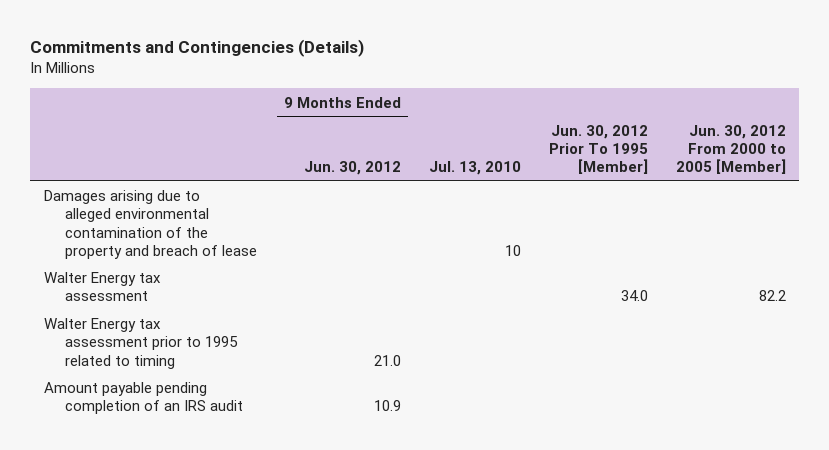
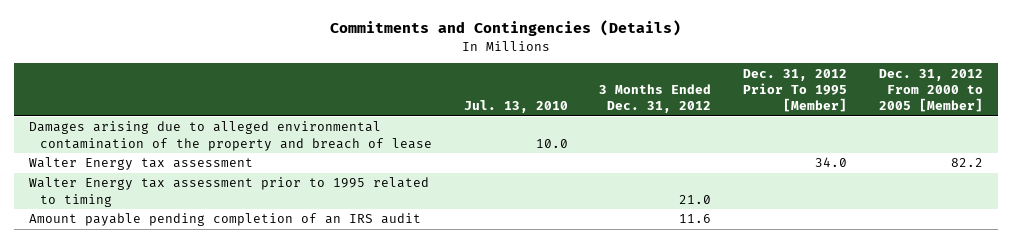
- | 9 Months Ended Jun. 30, 2012 | Jul. 13, 2010 | Jun. 30, 2012 Prior To 1995 [Member] | Jun. 30, 2012 From 2000 to 2005 [Member]
+ | Jul. 13, 2010 | 3 Months Ended Dec. 31, 2012 | Dec. 31, 2012 Prior To 1995 [Member] | Dec. 31, 2012 From 2000 to 2005 [Member]
- Damages arising due to alleged environmental contamination of the property and breach of lease | | 10 | |
+ Damages arising due to alleged environmental contamination of the property and breach of lease | 10.0 | | |

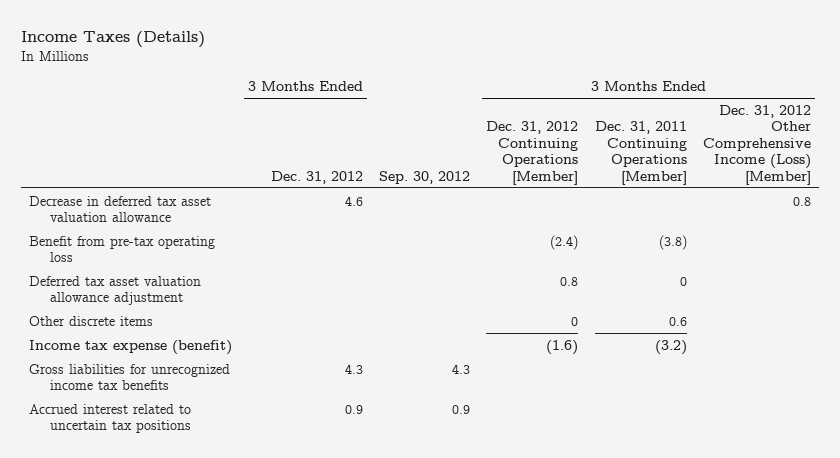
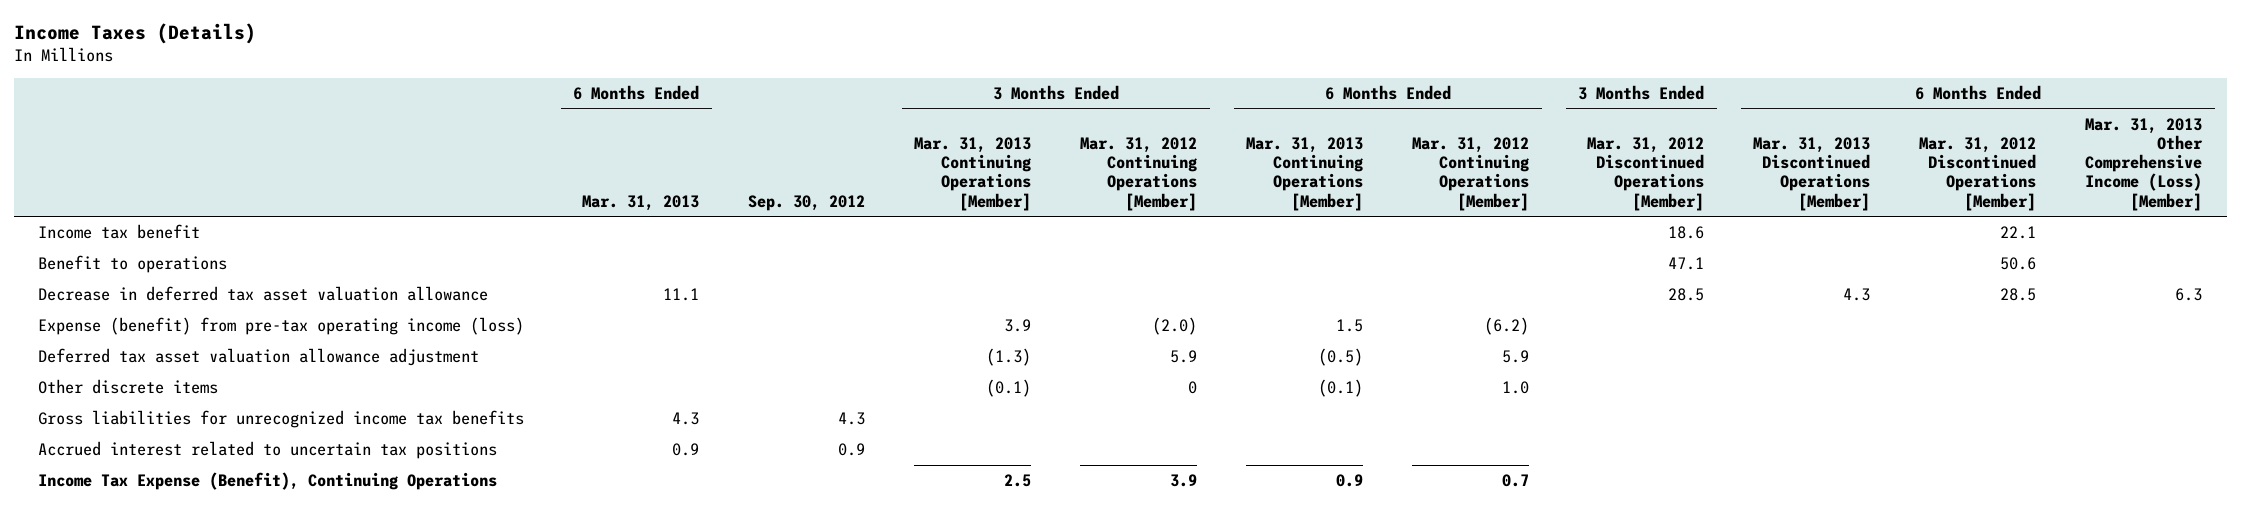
- | 3 Months Ended Dec. 31, 2012 | Sep. 30, 2012 | 3 Months Ended Dec. 31, 2012 Continuing Operations [Member] | 3 Months Ended Dec. 31, 2011 Continuing Operations [Member] | 3 Months Ended Dec. 31, 2012 Other Comprehensive Income (Loss) [Member]
+ | 6 Months Ended Mar. 31, 2013 | Sep. 30, 2012 | 3 Months Ended Mar. 31, 2013 Continuing Operations [Member] | 3 Months Ended Mar. 31, 2012 Continuing Operations [Member] | 6 Months Ended Mar. 31, 2013 Continuing Operations [Member] | 6 Months Ended Mar. 31, 2012 Continuing Operations [Member] | 3 Months Ended Mar. 31, 2012 Discontinued Operations [Member] | 6 Months Ended Mar. 31, 2013 Discontinued Operations [Member] | 6 Months Ended Mar. 31, 2012 Discontinued Operations [Member] | 6 Months Ended Mar. 31, 2013 Other Comprehensive Income (Loss) [Member]
+ Income tax benefit | | | | | | | 18.6 | | 22.1 |
+ Benefit to operations | | | | | | | 47.1 | | 50.6 |
- Benefit from pre-tax operating loss | | | (2.4) | (3.8) |
+ Expense (benefit) from pre-tax operating income (loss) | | | 3.9 | (2.0) | 1.5 | (6.2) | | | |
- Income tax expense (benefit) | | | (1.6) | (3.2) |
+ Income Tax Expense (Benefit), Continuing Operations | | | 2.5 | 3.9 | 0.9 | 0.7 | | | |

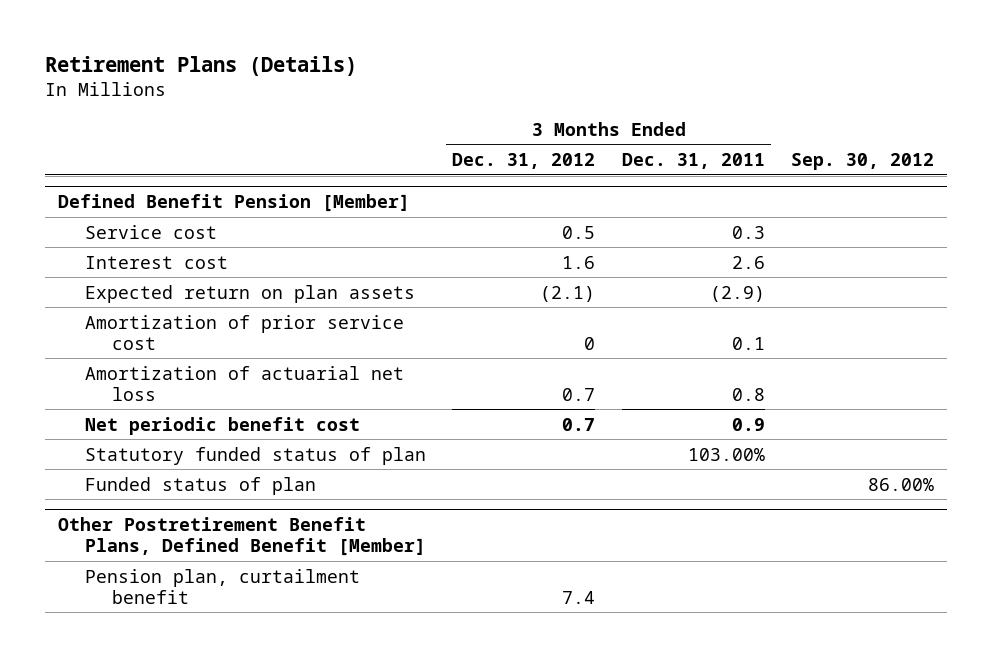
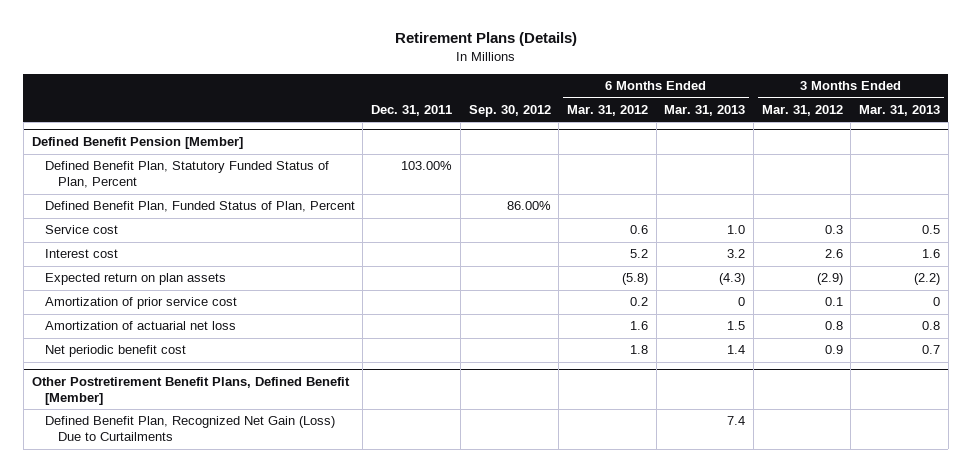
- | 3 Months Ended Dec. 31, 2012 | 3 Months Ended Dec. 31, 2011 | Sep. 30, 2012
+ | Dec. 31, 2011 | Sep. 30, 2012 | 6 Months Ended Mar. 31, 2012 | 6 Months Ended Mar. 31, 2013 | 3 Months Ended Mar. 31, 2012 | 3 Months Ended Mar. 31, 2013
@ Defined Benefit Pension [Member]
+ Defined Benefit Plan, Statutory Funded Status of Plan, Percent | 103.00% | | | | |
+ Defined Benefit Plan, Funded Status of Plan, Percent | | 86.00% | | | |
- Statutory funded status of plan | | 103.00% |
- Funded status of plan | | | 86.00%
@ Other Postretirement Benefit Plans, Defined Benefit [Member]
- Pension plan, curtailment benefit | 7.4 | |
+ Defined Benefit Plan, Recognized Net Gain (Loss) Due to Curtailments | | | | 7.4 | |

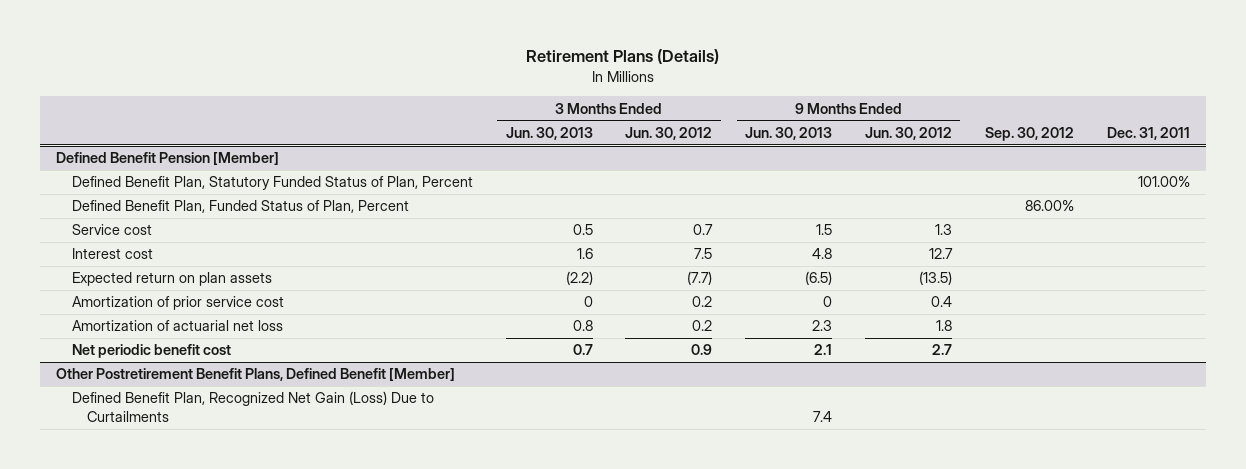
- | Dec. 31, 2011 | Sep. 30, 2012 | 6 Months Ended Mar. 31, 2012 | 6 Months Ended Mar. 31, 2013 | 3 Months Ended Mar. 31, 2012 | 3 Months Ended Mar. 31, 2013
+ | 3 Months Ended Jun. 30, 2013 | 3 Months Ended Jun. 30, 2012 | 9 Months Ended Jun. 30, 2013 | 9 Months Ended Jun. 30, 2012 | Sep. 30, 2012 | Dec. 31, 2011
@ Defined Benefit Pension [Member]
- Defined Benefit Plan, Statutory Funded Status of Plan, Percent | 103.00% | | | | |
+ Defined Benefit Plan, Statutory Funded Status of Plan, Percent | | | | | | 101.00%

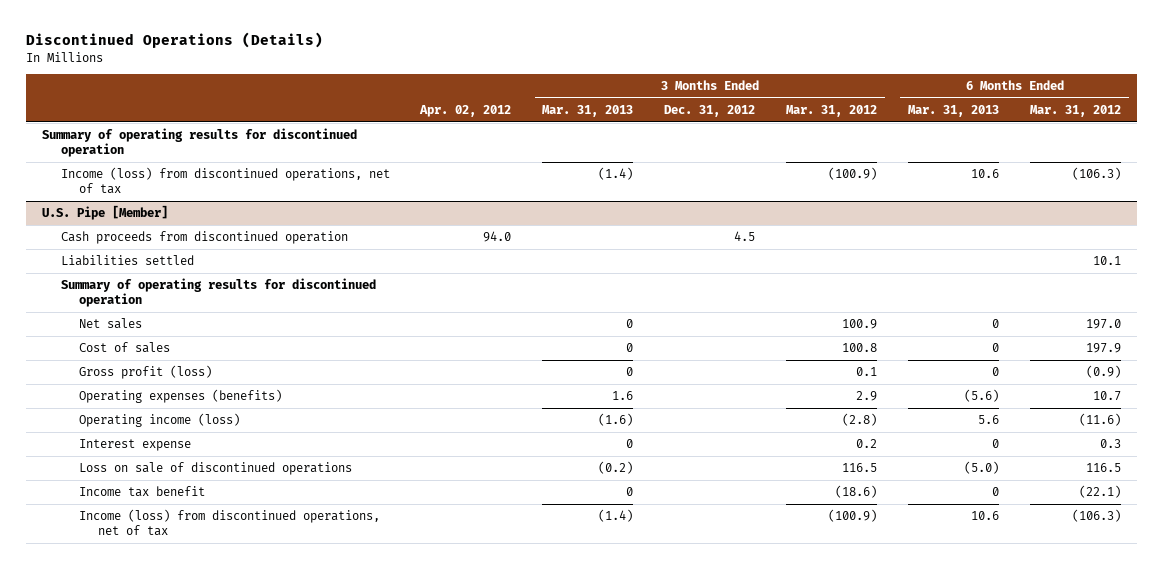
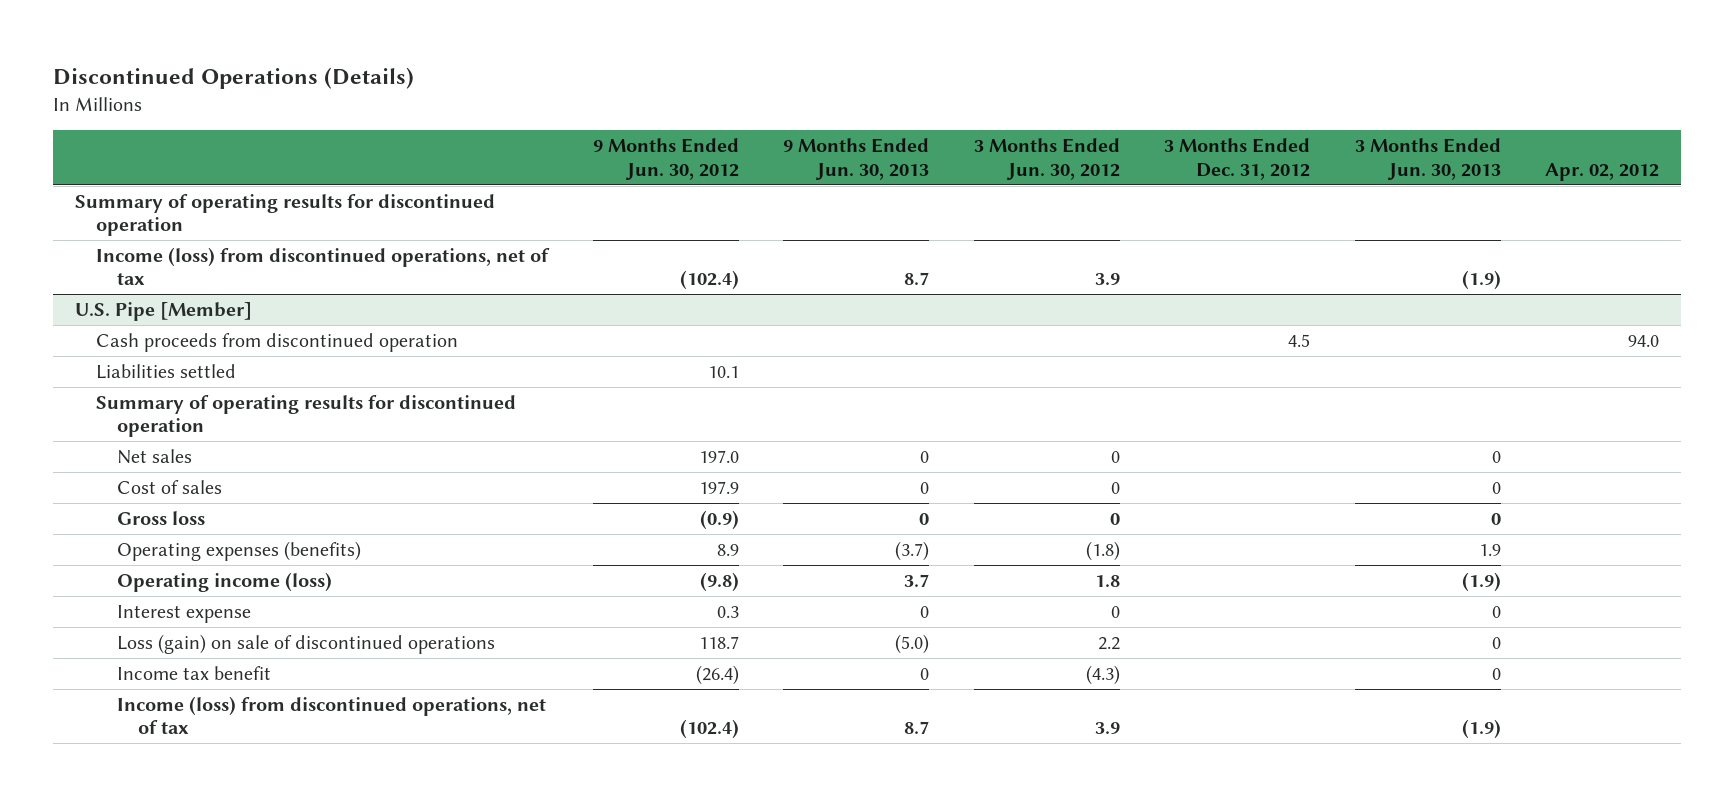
- | Apr. 02, 2012 | 3 Months Ended Mar. 31, 2013 | 3 Months Ended Dec. 31, 2012 | 3 Months Ended Mar. 31, 2012 | 6 Months Ended Mar. 31, 2013 | 6 Months Ended Mar. 31, 2012
+ | 9 Months Ended Jun. 30, 2012 | 9 Months Ended Jun. 30, 2013 | 3 Months Ended Jun. 30, 2012 | 3 Months Ended Dec. 31, 2012 | 3 Months Ended Jun. 30, 2013 | Apr. 02, 2012
@ U.S. Pipe [Member]
- Gross profit (loss) | | 0 | | 0.1 | 0 | (0.9)
+ Gross loss | (0.9) | 0 | 0 | | 0 |
- Loss on sale of discontinued operations | | (0.2) | | 116.5 | (5.0) | 116.5
+ Loss (gain) on sale of discontinued operations | 118.7 | (5.0) | 2.2 | | 0 |

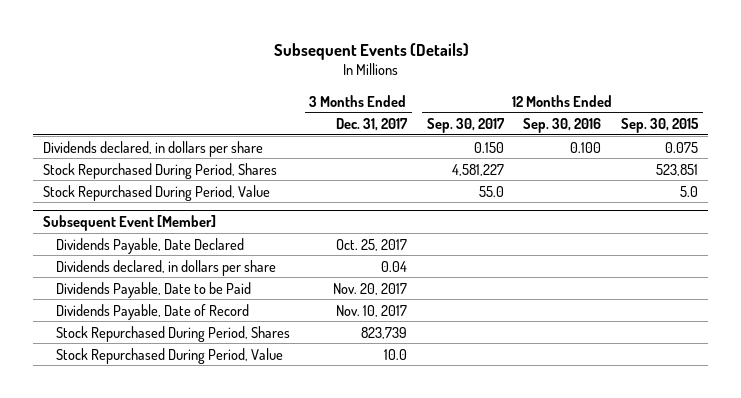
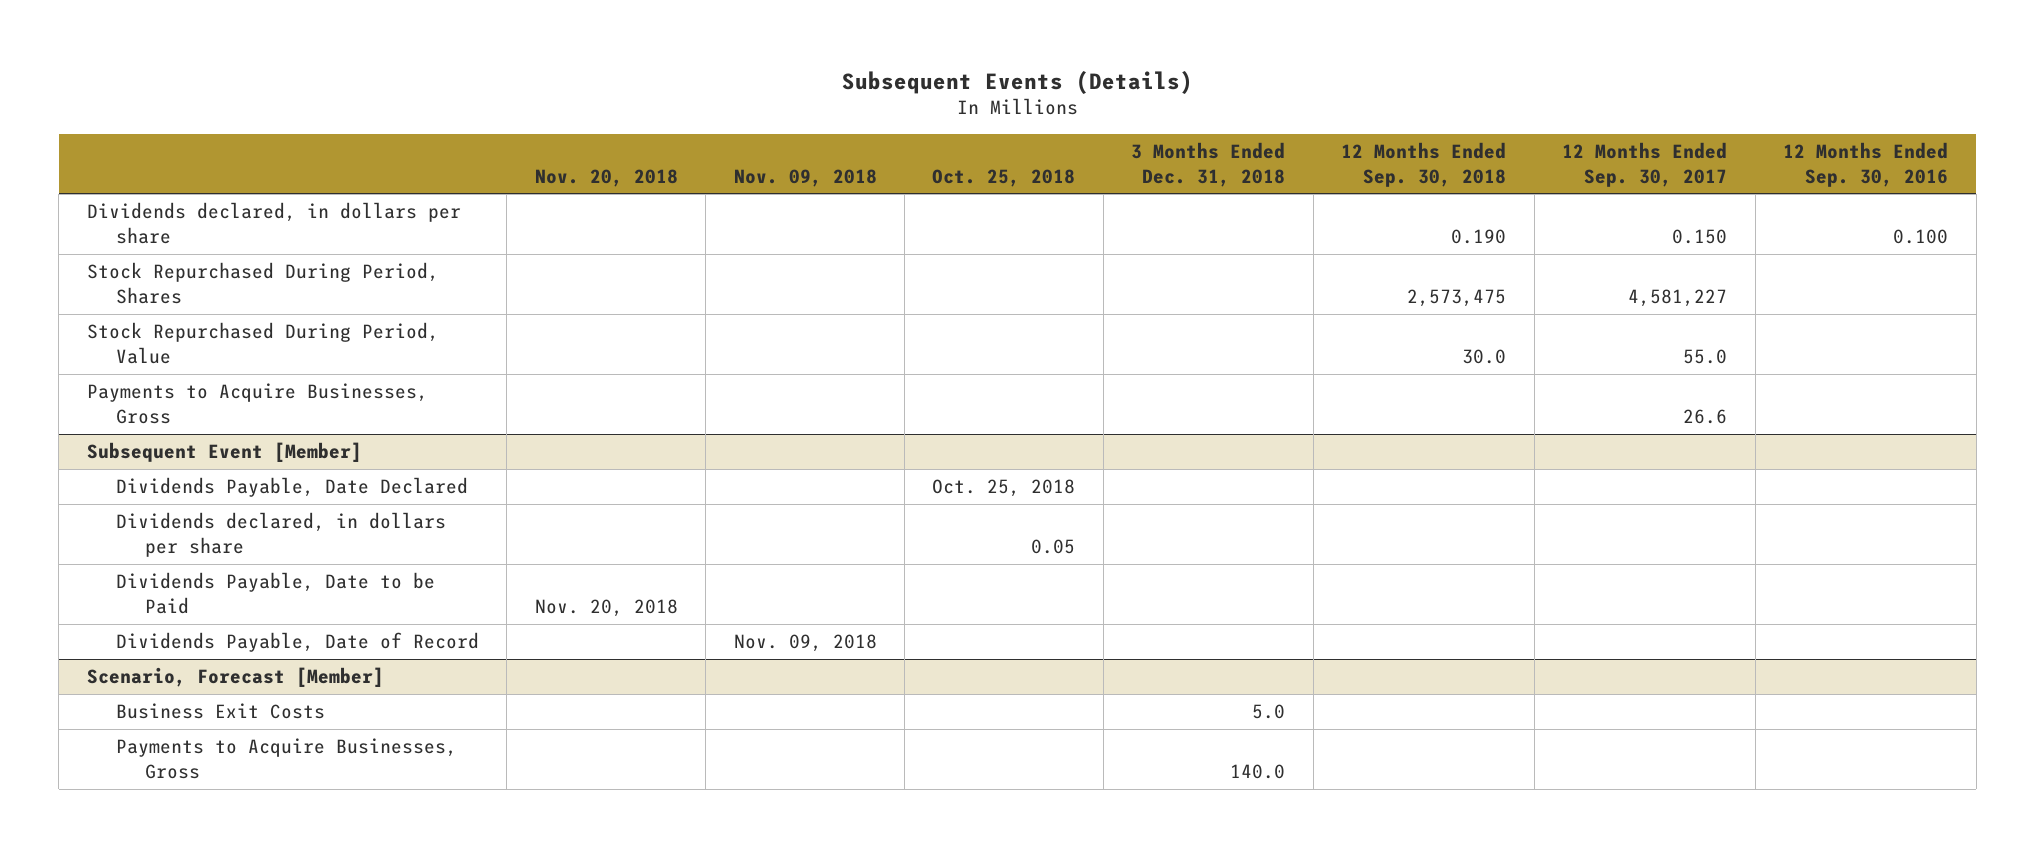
- | 3 Months Ended Dec. 31, 2017 | 12 Months Ended Sep. 30, 2017 | 12 Months Ended Sep. 30, 2016 | 12 Months Ended Sep. 30, 2015
+ | Nov. 20, 2018 | Nov. 09, 2018 | Oct. 25, 2018 | 3 Months Ended Dec. 31, 2018 | 12 Months Ended Sep. 30, 2018 | 12 Months Ended Sep. 30, 2017 | 12 Months Ended Sep. 30, 2016
+ Payments to Acquire Businesses, Gross | | | | | | 26.6 |
@ Subsequent Event [Member]
- Stock Repurchased During Period, Shares | 823,739 | | |
- Stock Repurchased During Period, Value | 10.0 | | |
+ Scenario, Forecast [Member]
+ Business Exit Costs | | | | 5.0 | | |
+ Payments to Acquire Businesses, Gross | | | | 140.0 | | |

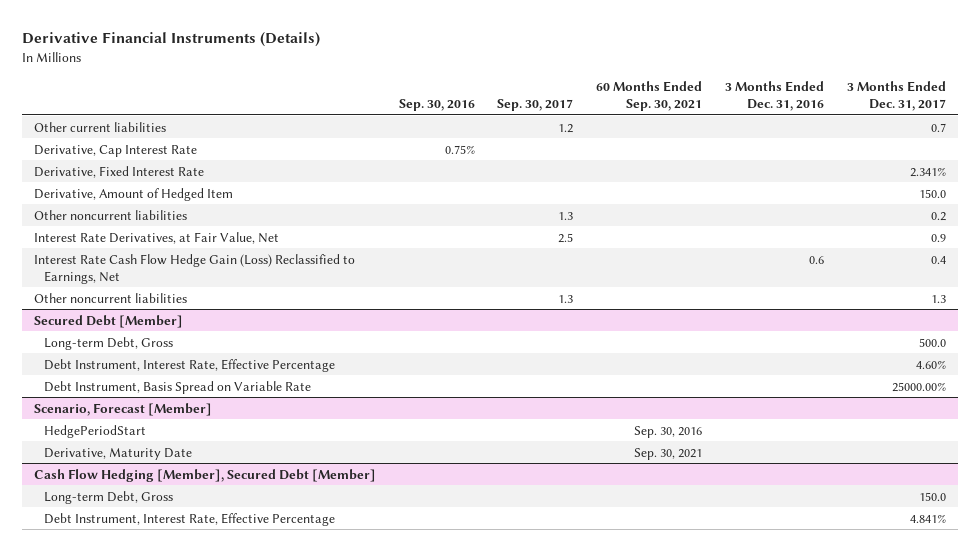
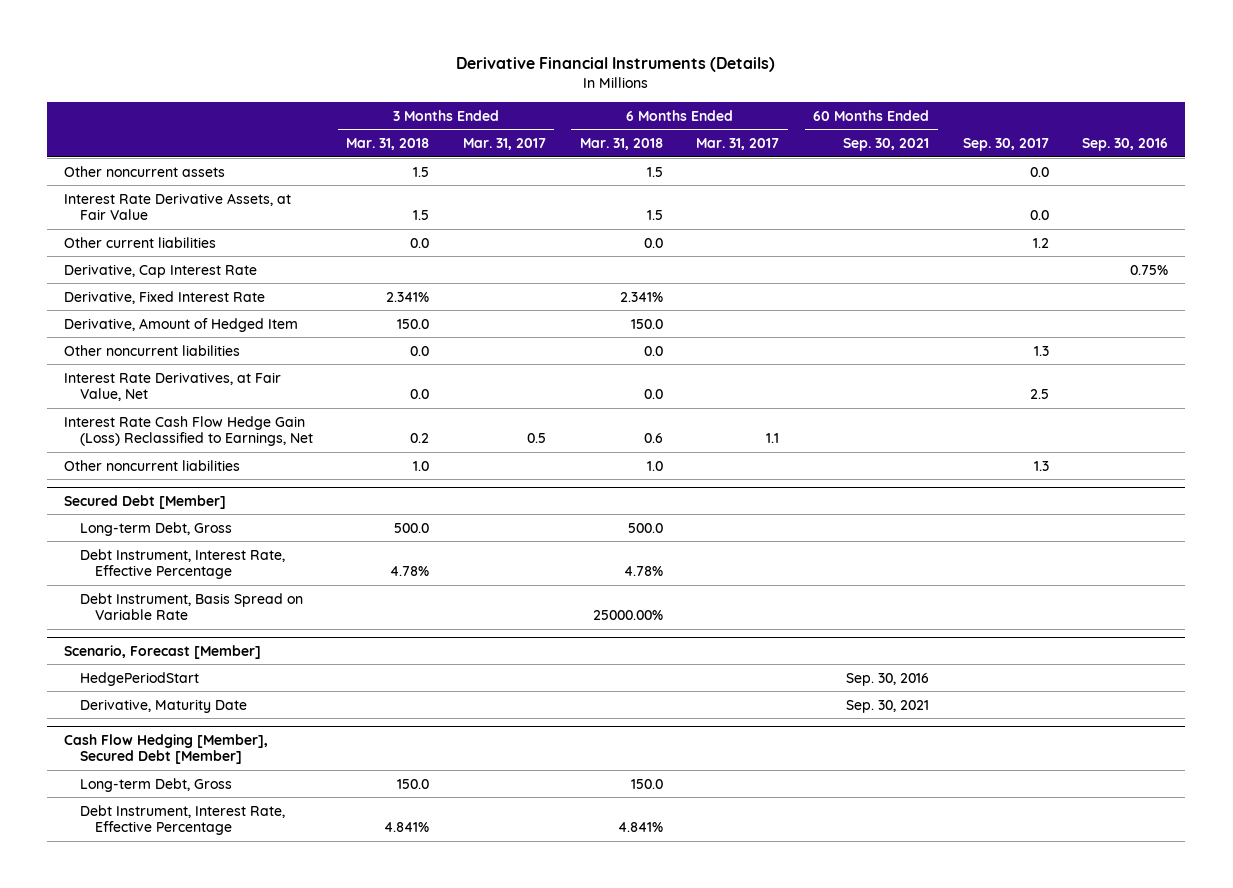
- | Sep. 30, 2016 | Sep. 30, 2017 | 60 Months Ended Sep. 30, 2021 | 3 Months Ended Dec. 31, 2016 | 3 Months Ended Dec. 31, 2017
+ | 3 Months Ended Mar. 31, 2018 | 3 Months Ended Mar. 31, 2017 | 6 Months Ended Mar. 31, 2018 | 6 Months Ended Mar. 31, 2017 | 60 Months Ended Sep. 30, 2021 | Sep. 30, 2017 | Sep. 30, 2016
+ Other noncurrent assets | 1.5 | | 1.5 | | | 0.0 |
+ Interest Rate Derivative Assets, at Fair Value | 1.5 | | 1.5 | | | 0.0 |

